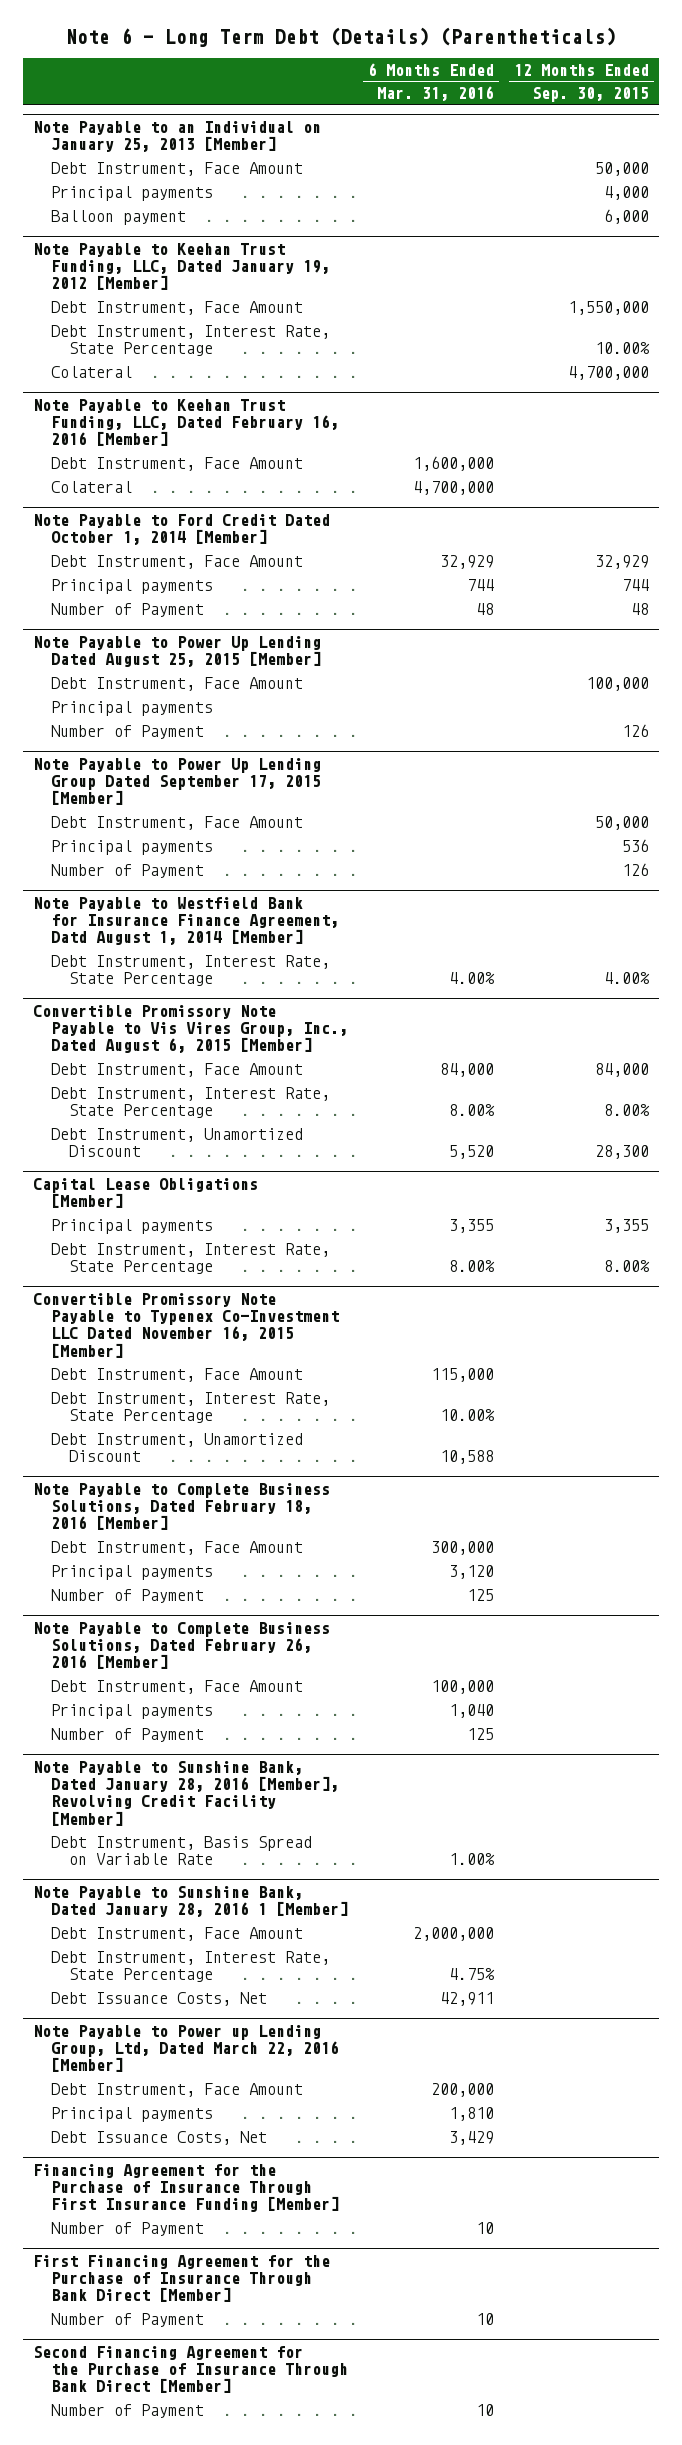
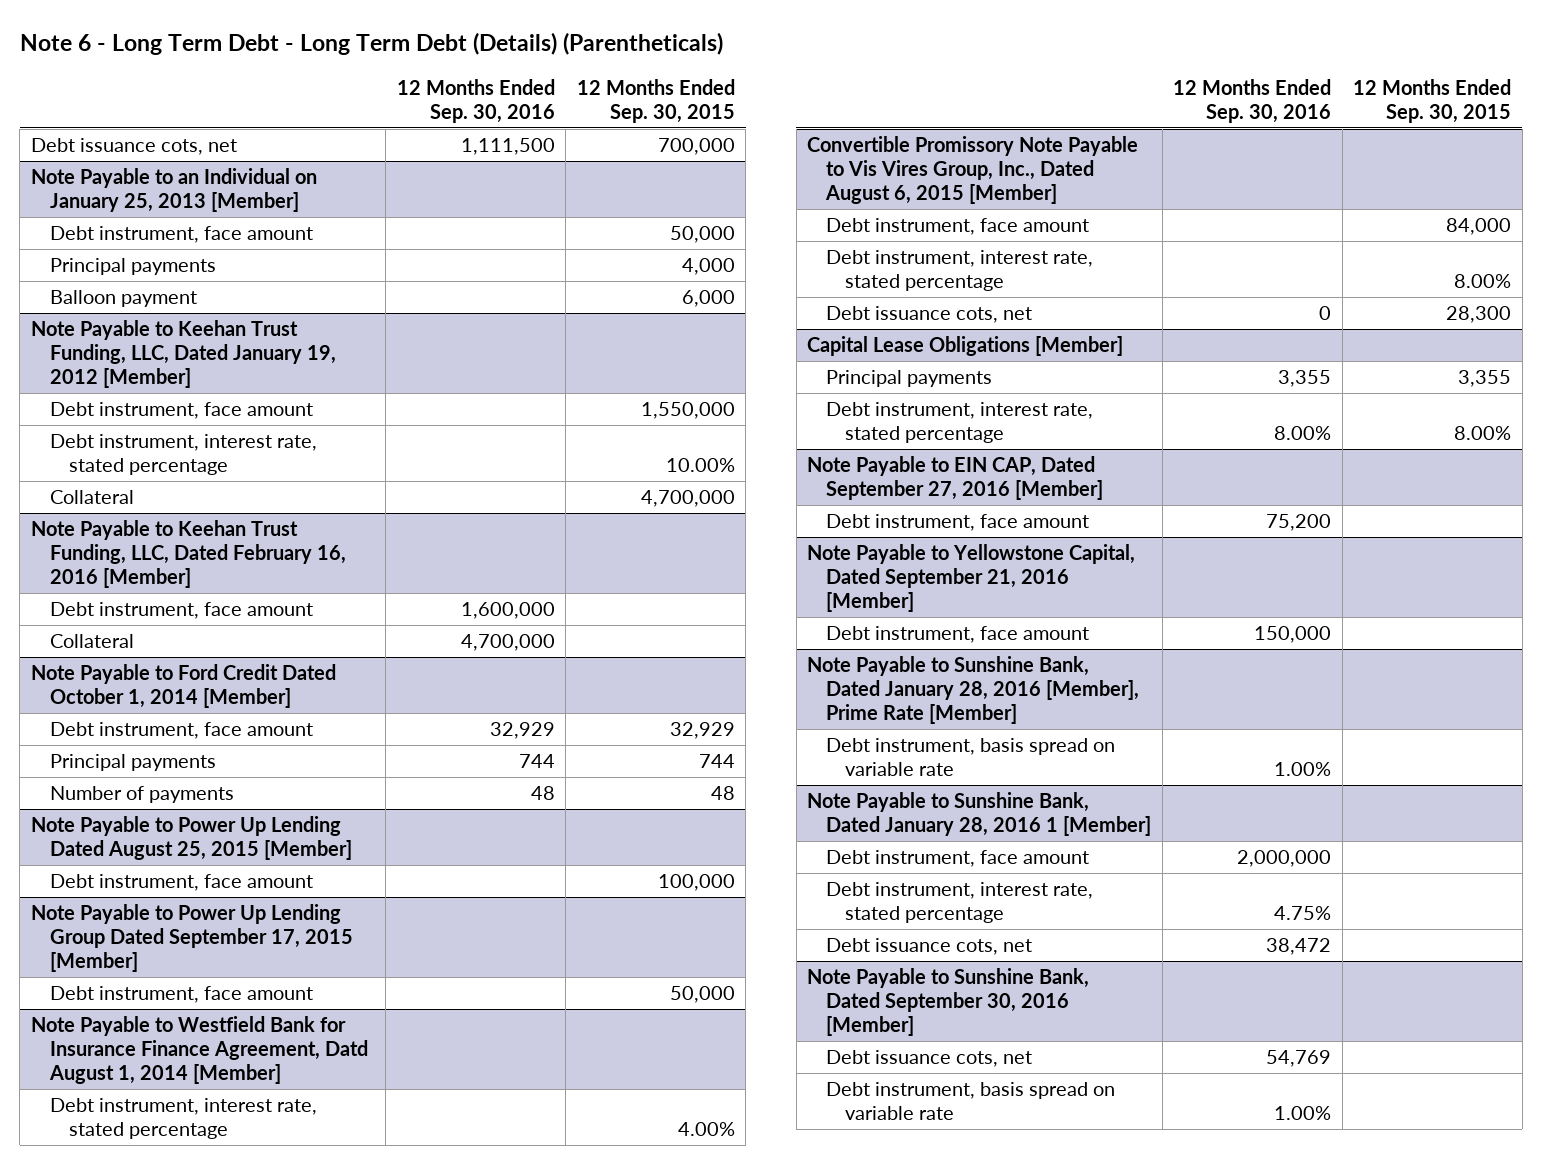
- Note 6 - Long Term Debt (Details) (Parentheticals)
+ Note 6 - Long Term Debt - Long Term Debt (Details) (Parentheticals)
- | 6 Months Ended Mar. 31, 2016 | 12 Months Ended Sep. 30, 2015
+ | 12 Months Ended Sep. 30, 2016 | 12 Months Ended Sep. 30, 2015
+ Debt issuance cots, net | 1,111,500 | 700,000
@ Note Payable to an Individual on January 25, 2013 [Member]
- Debt Instrument, Face Amount | | 50,000
+ Debt instrument, face amount | | 50,000
@ Note Payable to Keehan Trust Funding, LLC, Dated January 19, 2012 [Member]
- Debt Instrument, Face Amount | | 1,550,000
- Debt Instrument, Interest Rate, State Percentage | | 10.00%
- Colateral | | 4,700,000
+ Debt instrument, face amount | | 1,550,000
+ Debt instrument, interest rate, stated percentage | | 10.00%
+ Collateral | | 4,700,000
@ Note Payable to Keehan Trust Funding, LLC, Dated February 16, 2016 [Member]
- Debt Instrument, Face Amount | 1,600,000 |
- Colateral | 4,700,000 |
+ Debt instrument, face amount | 1,600,000 |
+ Collateral | 4,700,000 |
@ Note Payable to Ford Credit Dated October 1, 2014 [Member]
- Debt Instrument, Face Amount | 32,929 | 32,929
+ Debt instrument, face amount | 32,929 | 32,929
- Number of Payment | 48 | 48
+ Number of payments | 48 | 48
@ Note Payable to Power Up Lending Dated August 25, 2015 [Member]
- Debt Instrument, Face Amount | | 100,000
- Principal payments
- Number of Payment | | 126
+ Debt instrument, face amount | | 100,000
@ Note Payable to Power Up Lending Group Dated September 17, 2015 [Member]
- Debt Instrument, Face Amount | | 50,000
- Principal payments | | 536
- Number of Payment | | 126
+ Debt instrument, face amount | | 50,000
@ Note Payable to Westfield Bank for Insurance Finance Agreement, Datd August 1, 2014 [Member]
- Debt Instrument, Interest Rate, State Percentage | 4.00% | 4.00%
+ Debt instrument, interest rate, stated percentage | | 4.00%
@ Convertible Promissory Note Payable to Vis Vires Group, Inc., Dated August 6, 2015 [Member]
- Debt Instrument, Face Amount | 84,000 | 84,000
- Debt Instrument, Interest Rate, State Percentage | 8.00% | 8.00%
- Debt Instrument, Unamortized Discount | 5,520 | 28,300
+ Debt instrument, face amount | | 84,000
+ Debt instrument, interest rate, stated percentage | | 8.00%
+ Debt issuance cots, net | 0 | 28,300
@ Capital Lease Obligations [Member]
- Debt Instrument, Interest Rate, State Percentage | 8.00% | 8.00%
- Convertible Promissory Note Payable to Typenex Co-Investment LLC Dated November 16, 2015 [Member]
- Debt Instrument, Face Amount | 115,000 |
- Debt Instrument, Interest Rate, State Percentage | 10.00% |
- Debt Instrument, Unamortized Discount | 10,588 |
- Note Payable to Complete Business Solutions, Dated February 18, 2016 [Member]
- Debt Instrument, Face Amount | 300,000 |
- Principal payments | 3,120 |
- Number of Payment | 125 |
- Note Payable to Complete Business Solutions, Dated February 26, 2016 [Member]
- Debt Instrument, Face Amount | 100,000 |
- Principal payments | 1,040 |
- Number of Payment | 125 |
- Note Payable to Sunshine Bank, Dated January 28, 2016 [Member], Revolving Credit Facility [Member]
- Debt Instrument, Basis Spread on Variable Rate | 1.00% |
@ Capital Lease Obligations [Member]
+ Debt instrument, interest rate, stated percentage | 8.00% | 8.00%
+ Note Payable to EIN CAP, Dated September 27, 2016 [Member]
+ Debt instrument, face amount | 75,200 |
+ Note Payable to Yellowstone Capital, Dated September 21, 2016 [Member]
+ Debt instrument, face amount | 150,000 |
+ Note Payable to Sunshine Bank, Dated January 28, 2016 [Member], Prime Rate [Member]
+ Debt instrument, basis spread on variable rate | 1.00% |
@ Note Payable to Sunshine Bank, Dated January 28, 2016 1 [Member]
- Debt Instrument, Face Amount | 2,000,000 |
- Debt Instrument, Interest Rate, State Percentage | 4.75% |
- Debt Issuance Costs, Net | 42,911 |
- Note Payable to Power up Lending Group, Ltd, Dated March 22, 2016 [Member]
- Debt Instrument, Face Amount | 200,000 |
- Principal payments | 1,810 |
- Debt Issuance Costs, Net | 3,429 |
- Financing Agreement for the Purchase of Insurance Through First Insurance Funding [Member]
- Number of Payment | 10 |
- First Financing Agreement for the Purchase of Insurance Through Bank Direct [Member]
- Number of Payment | 10 |
- Second Financing Agreement for the Purchase of Insurance Through Bank Direct [Member]
- Number of Payment | 10 |
@ Note Payable to Sunshine Bank, Dated January 28, 2016 1 [Member]
+ Debt instrument, face amount | 2,000,000 |
+ Debt instrument, interest rate, stated percentage | 4.75% |
+ Debt issuance cots, net | 38,472 |
+ Note Payable to Sunshine Bank, Dated September 30, 2016 [Member]
+ Debt issuance cots, net | 54,769 |
+ Debt instrument, basis spread on variable rate | 1.00% |

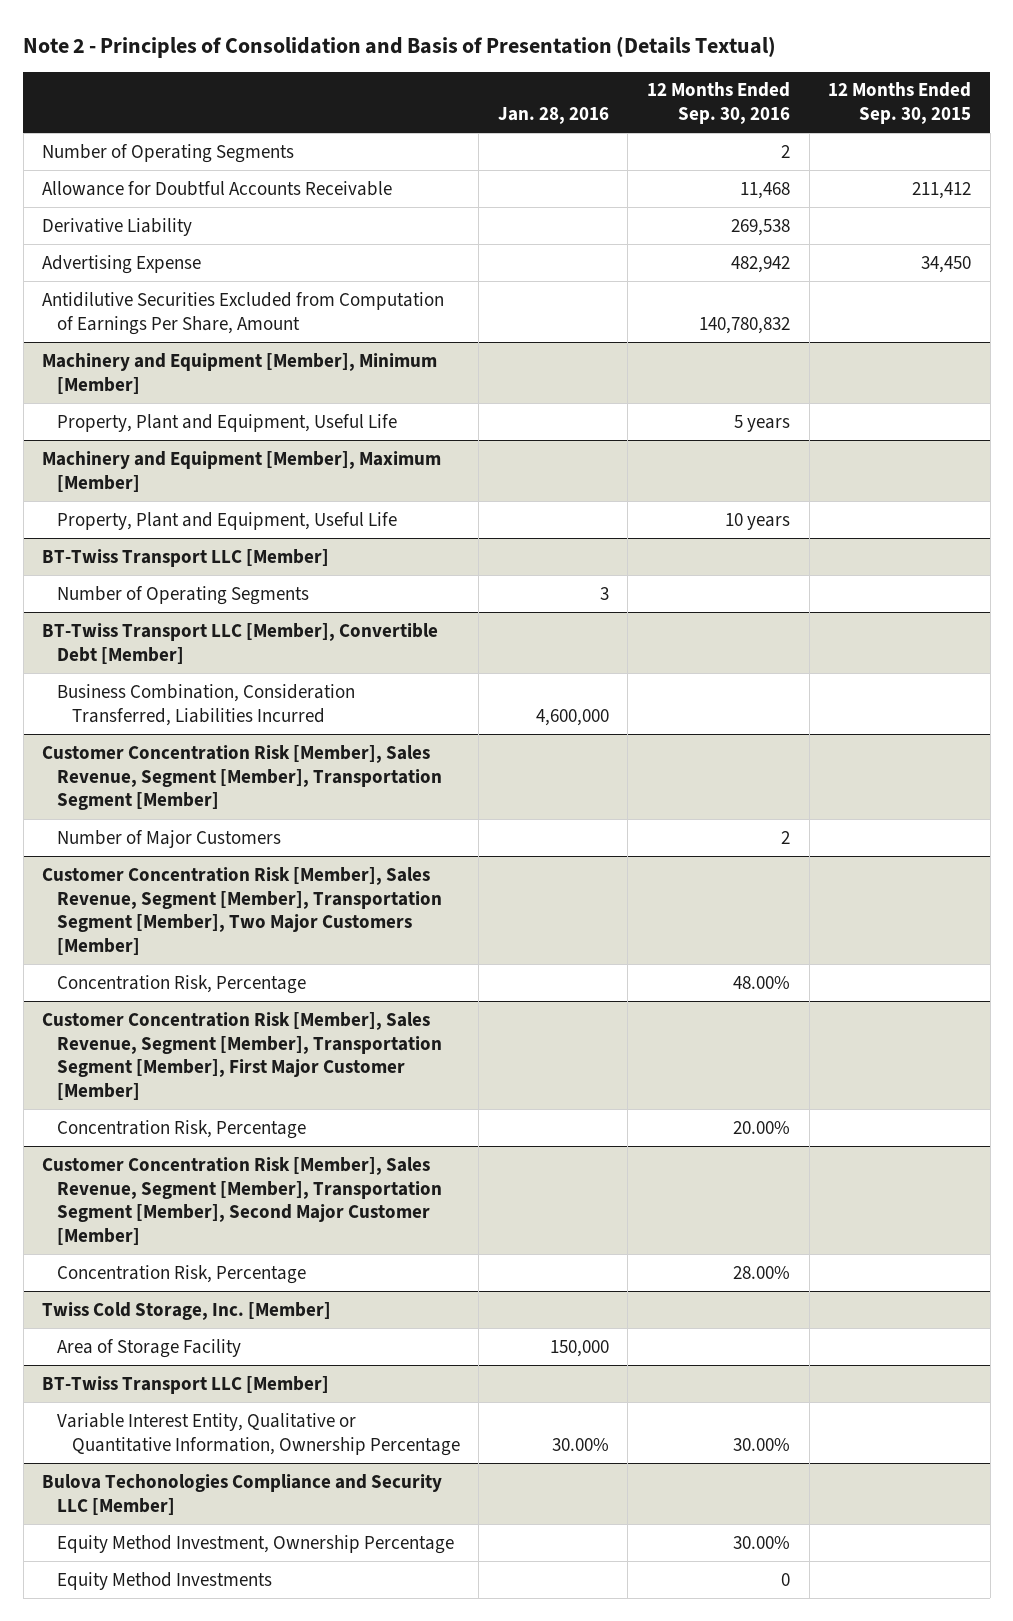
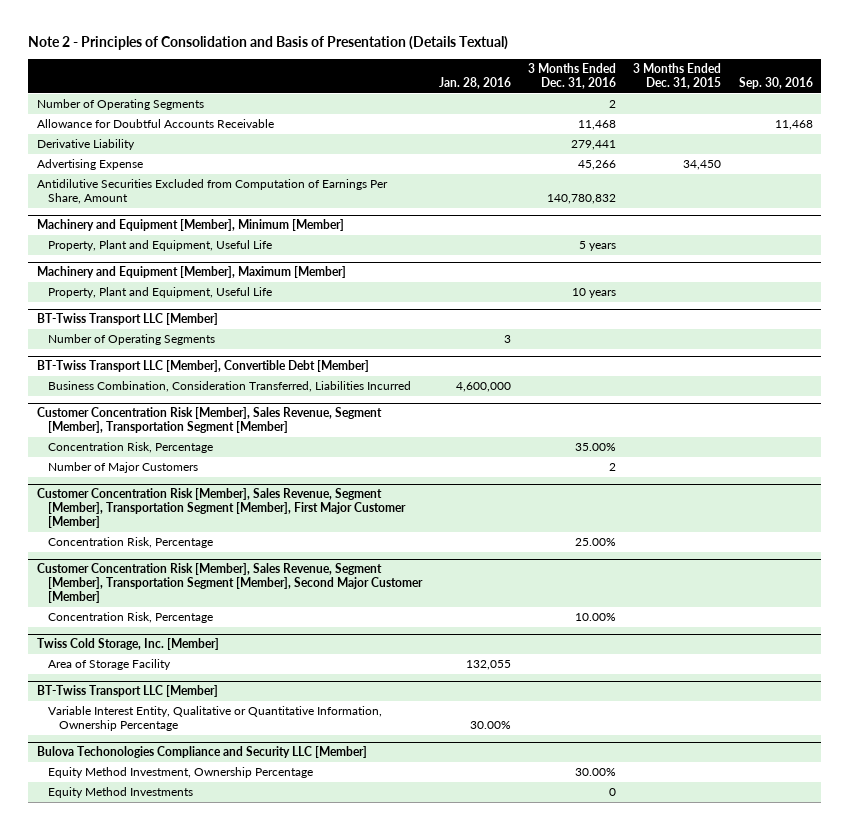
- | Jan. 28, 2016 | 12 Months Ended Sep. 30, 2016 | 12 Months Ended Sep. 30, 2015
+ | Jan. 28, 2016 | 3 Months Ended Dec. 31, 2016 | 3 Months Ended Dec. 31, 2015 | Sep. 30, 2016
@ Customer Concentration Risk [Member], Sales Revenue, Segment [Member], Transportation Segment [Member]
+ Concentration Risk, Percentage | | 35.00% | |
- Customer Concentration Risk [Member], Sales Revenue, Segment [Member], Transportation Segment [Member], Two Major Customers [Member]
- Concentration Risk, Percentage | | 48.00% |
@ Twiss Cold Storage, Inc. [Member]
- Area of Storage Facility | 150,000 | |
+ Area of Storage Facility | 132,055 | | |

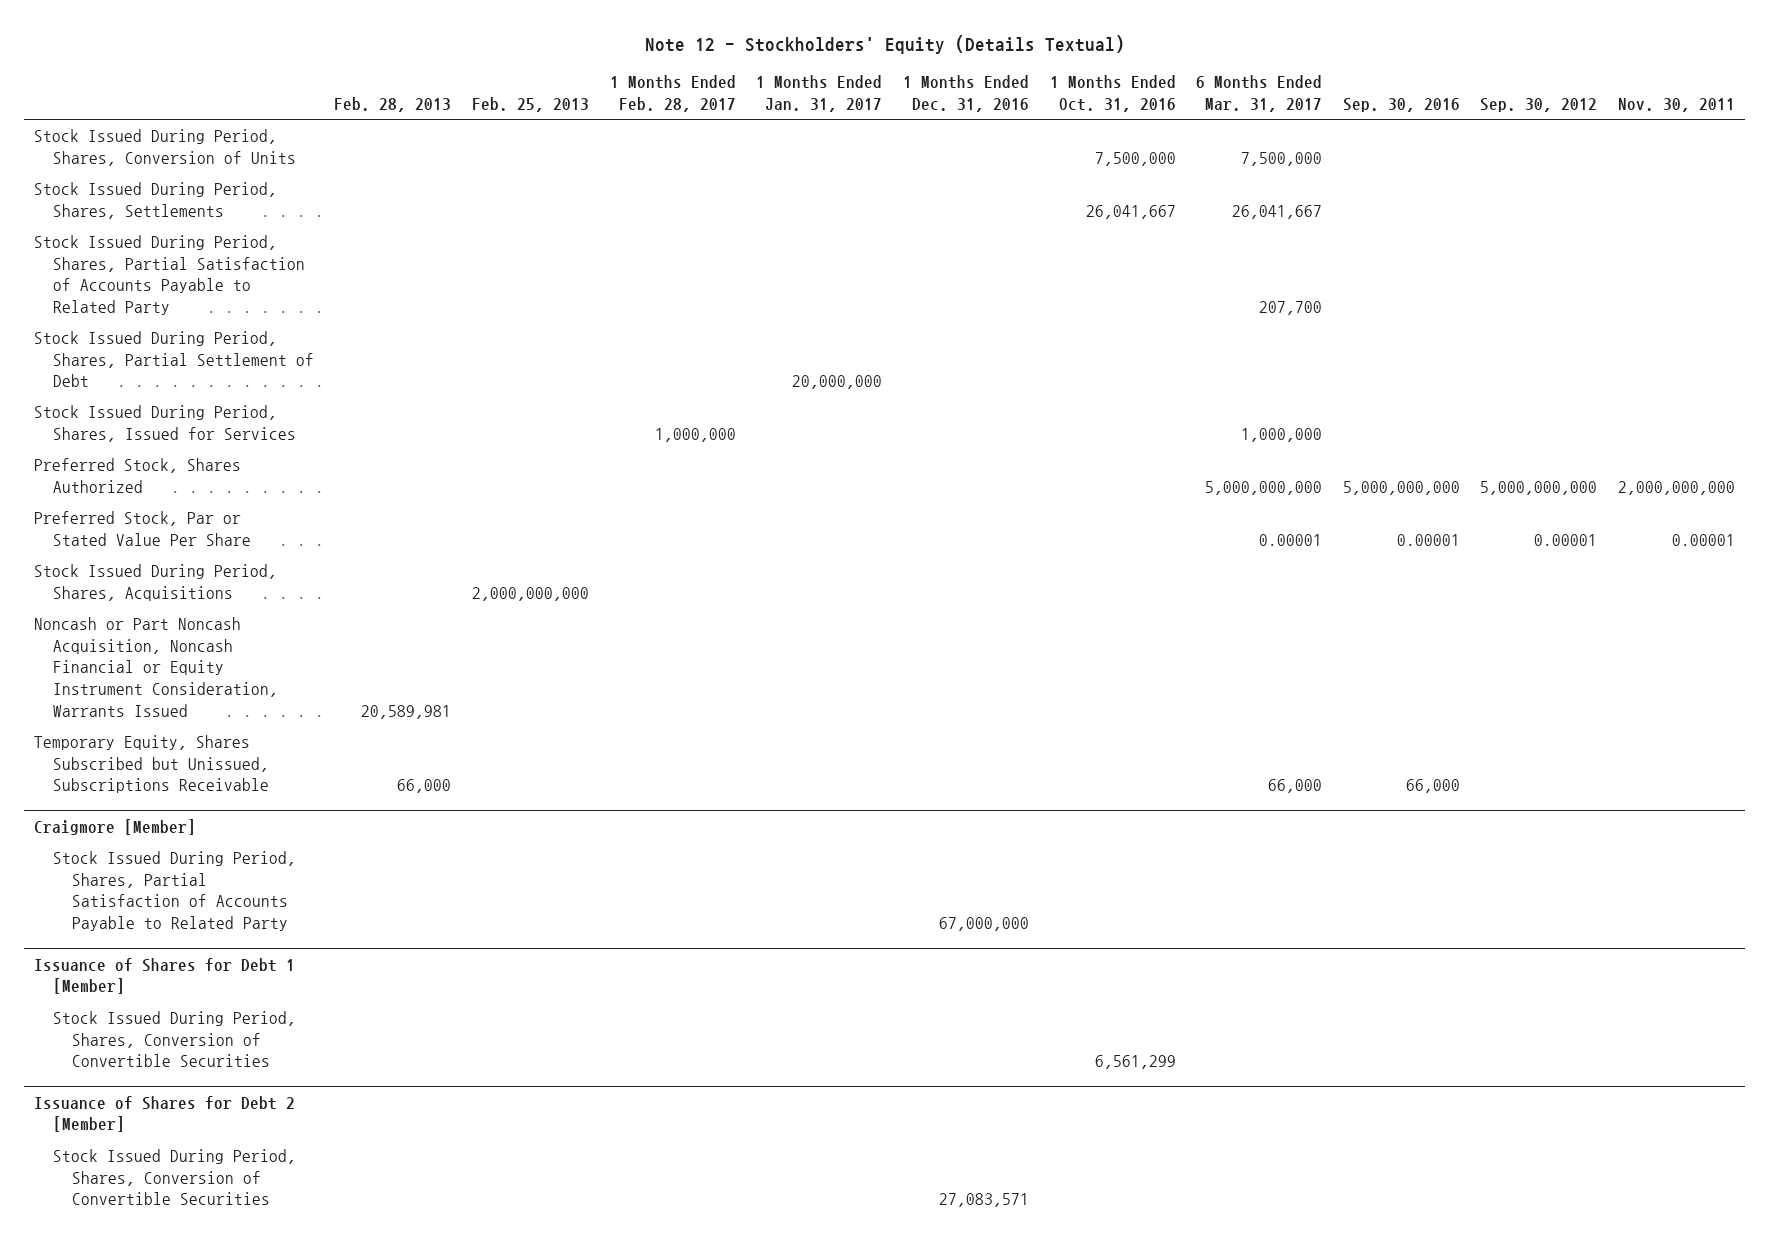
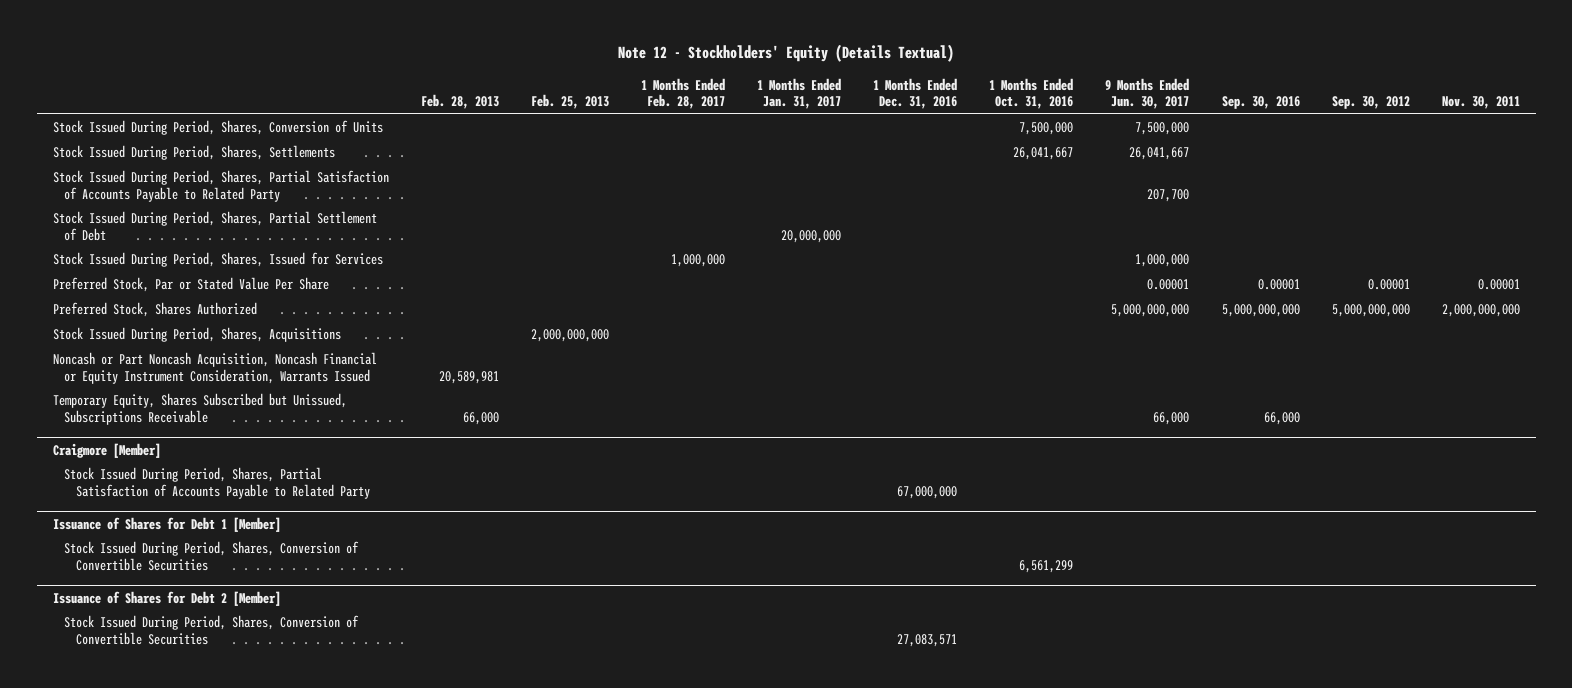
- | Feb. 28, 2013 | Feb. 25, 2013 | 1 Months Ended Feb. 28, 2017 | 1 Months Ended Jan. 31, 2017 | 1 Months Ended Dec. 31, 2016 | 1 Months Ended Oct. 31, 2016 | 6 Months Ended Mar. 31, 2017 | Sep. 30, 2016 | Sep. 30, 2012 | Nov. 30, 2011
+ | Feb. 28, 2013 | Feb. 25, 2013 | 1 Months Ended Feb. 28, 2017 | 1 Months Ended Jan. 31, 2017 | 1 Months Ended Dec. 31, 2016 | 1 Months Ended Oct. 31, 2016 | 9 Months Ended Jun. 30, 2017 | Sep. 30, 2016 | Sep. 30, 2012 | Nov. 30, 2011
moved down: Preferred Stock, Shares Authorized | | | | | | | 5,000,000,000 | 5,000,000,000 | 5,000,000,000 | 2,000,000,000

